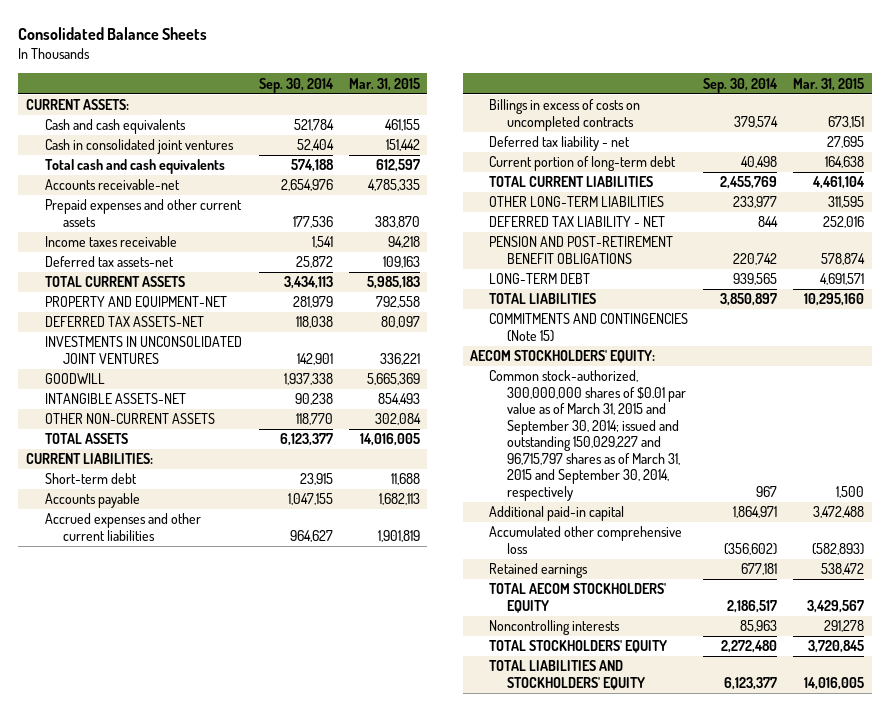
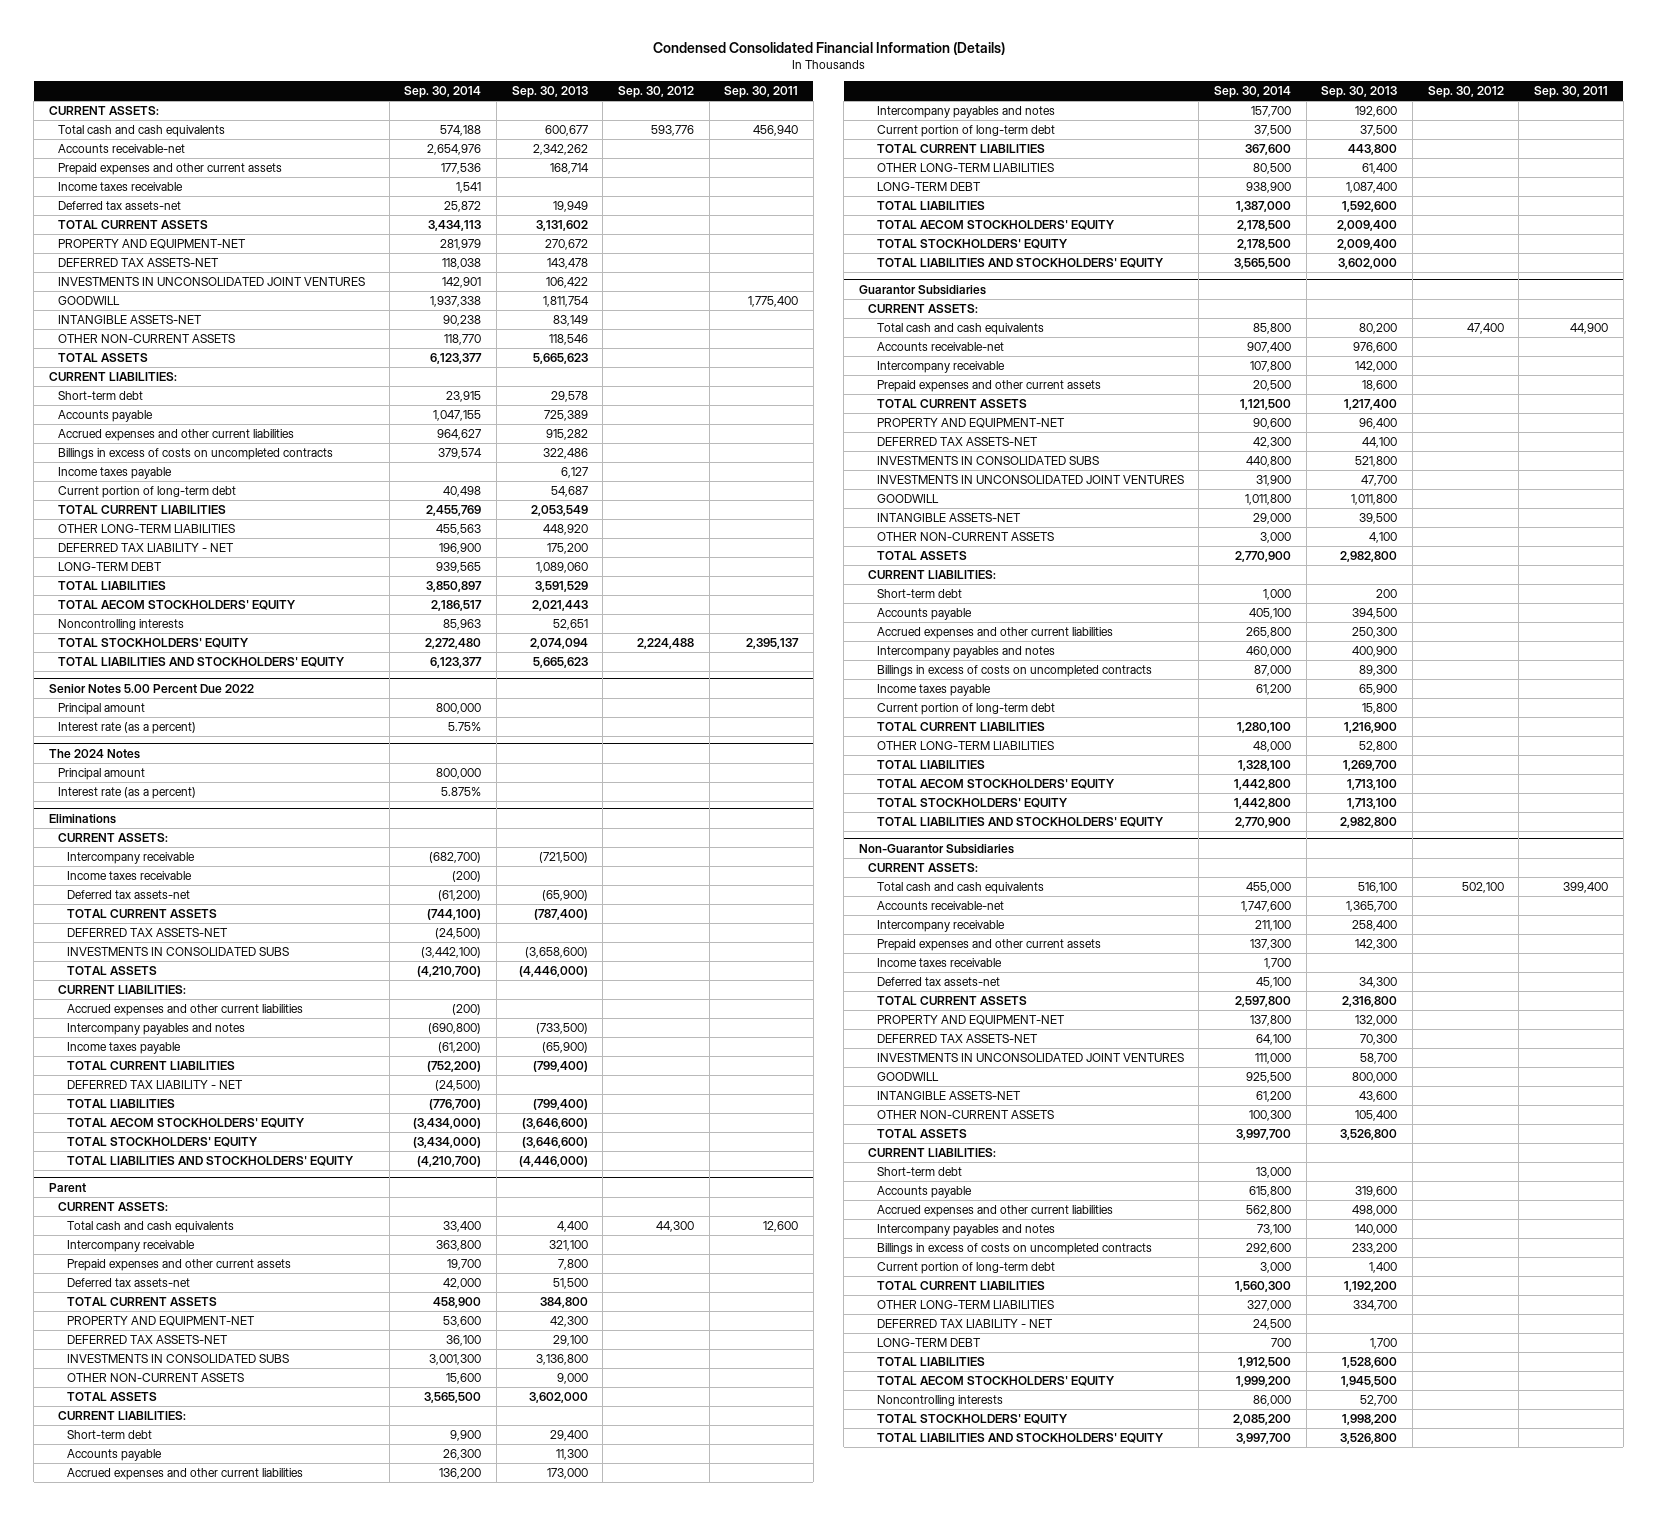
- Consolidated Balance Sheets
+ Condensed Consolidated Financial Information (Details)
- | Sep. 30, 2014 | Mar. 31, 2015
+ | Sep. 30, 2014 | Sep. 30, 2013 | Sep. 30, 2012 | Sep. 30, 2011
- Cash and cash equivalents | 521,784 | 461,155
- Cash in consolidated joint ventures | 52,404 | 151,442
- Deferred tax liability - net | | 27,695
+ Income taxes payable | | 6,127 | |
- OTHER LONG-TERM LIABILITIES | 233,977 | 311,595
- DEFERRED TAX LIABILITY - NET | 844 | 252,016
- PENSION AND POST-RETIREMENT BENEFIT OBLIGATIONS | 220,742 | 578,874
+ OTHER LONG-TERM LIABILITIES | 455,563 | 448,920 | |
+ DEFERRED TAX LIABILITY - NET | 196,900 | 175,200 | |
- COMMITMENTS AND CONTINGENCIES (Note 15)
- AECOM STOCKHOLDERS' EQUITY:
- Common stock-authorized, 300,000,000 shares of $0.01 par value as of March 31, 2015 and September 30, 2014; issued and outstanding 150,029,227 and 96,715,797 shares as of March 31, 2015 and September 30, 2014, respectively | 967 | 1,500
- Additional paid-in capital | 1,864,971 | 3,472,488
- Accumulated other comprehensive loss | (356,602) | (582,893)
- Retained earnings | 677,181 | 538,472
+ Senior Notes 5.00 Percent Due 2022
+ Principal amount | 800,000 | | |
+ Interest rate (as a percent) | 5.75% | | |
+ The 2024 Notes
+ Principal amount | 800,000 | | |
+ Interest rate (as a percent) | 5.875% | | |
+ Eliminations
+ CURRENT ASSETS:
+ Intercompany receivable | (682,700) | (721,500) | |
+ Income taxes receivable | (200) | | |
+ Deferred tax assets-net | (61,200) | (65,900) | |
+ TOTAL CURRENT ASSETS | (744,100) | (787,400) | |
+ DEFERRED TAX ASSETS-NET | (24,500) | | |
+ INVESTMENTS IN CONSOLIDATED SUBS | (3,442,100) | (3,658,600) | |
+ TOTAL ASSETS | (4,210,700) | (4,446,000) | |
+ CURRENT LIABILITIES:
+ Accrued expenses and other current liabilities | (200) | | |
+ Intercompany payables and notes | (690,800) | (733,500) | |
+ Income taxes payable | (61,200) | (65,900) | |
+ TOTAL CURRENT LIABILITIES | (752,200) | (799,400) | |
+ DEFERRED TAX LIABILITY - NET | (24,500) | | |
+ TOTAL LIABILITIES | (776,700) | (799,400) | |
+ TOTAL AECOM STOCKHOLDERS' EQUITY | (3,434,000) | (3,646,600) | |
+ TOTAL STOCKHOLDERS' EQUITY | (3,434,000) | (3,646,600) | |
+ TOTAL LIABILITIES AND STOCKHOLDERS' EQUITY | (4,210,700) | (4,446,000) | |
+ Parent
+ CURRENT ASSETS:
+ Total cash and cash equivalents | 33,400 | 4,400 | 44,300 | 12,600
+ Intercompany receivable | 363,800 | 321,100 | |
+ Prepaid expenses and other current assets | 19,700 | 7,800 | |
+ Deferred tax assets-net | 42,000 | 51,500 | |
+ TOTAL CURRENT ASSETS | 458,900 | 384,800 | |
+ PROPERTY AND EQUIPMENT-NET | 53,600 | 42,300 | |
+ DEFERRED TAX ASSETS-NET | 36,100 | 29,100 | |
+ INVESTMENTS IN CONSOLIDATED SUBS | 3,001,300 | 3,136,800 | |
+ OTHER NON-CURRENT ASSETS | 15,600 | 9,000 | |
+ TOTAL ASSETS | 3,565,500 | 3,602,000 | |
+ CURRENT LIABILITIES:
+ Short-term debt | 9,900 | 29,400 | |
+ Accounts payable | 26,300 | 11,300 | |
+ Accrued expenses and other current liabilities | 136,200 | 173,000 | |
+ Intercompany payables and notes | 157,700 | 192,600 | |
+ Current portion of long-term debt | 37,500 | 37,500 | |
+ TOTAL CURRENT LIABILITIES | 367,600 | 443,800 | |
+ OTHER LONG-TERM LIABILITIES | 80,500 | 61,400 | |
+ LONG-TERM DEBT | 938,900 | 1,087,400 | |
+ TOTAL LIABILITIES | 1,387,000 | 1,592,600 | |
+ TOTAL AECOM STOCKHOLDERS' EQUITY | 2,178,500 | 2,009,400 | |
+ TOTAL STOCKHOLDERS' EQUITY | 2,178,500 | 2,009,400 | |
+ TOTAL LIABILITIES AND STOCKHOLDERS' EQUITY | 3,565,500 | 3,602,000 | |
+ Guarantor Subsidiaries
+ CURRENT ASSETS:
+ Total cash and cash equivalents | 85,800 | 80,200 | 47,400 | 44,900
+ Accounts receivable-net | 907,400 | 976,600 | |
+ Intercompany receivable | 107,800 | 142,000 | |
+ Prepaid expenses and other current assets | 20,500 | 18,600 | |
+ TOTAL CURRENT ASSETS | 1,121,500 | 1,217,400 | |
+ PROPERTY AND EQUIPMENT-NET | 90,600 | 96,400 | |
+ DEFERRED TAX ASSETS-NET | 42,300 | 44,100 | |
+ INVESTMENTS IN CONSOLIDATED SUBS | 440,800 | 521,800 | |
+ INVESTMENTS IN UNCONSOLIDATED JOINT VENTURES | 31,900 | 47,700 | |
+ GOODWILL | 1,011,800 | 1,011,800 | |
+ INTANGIBLE ASSETS-NET | 29,000 | 39,500 | |
+ OTHER NON-CURRENT ASSETS | 3,000 | 4,100 | |
+ TOTAL ASSETS | 2,770,900 | 2,982,800 | |
+ CURRENT LIABILITIES:
+ Short-term debt | 1,000 | 200 | |
+ Accounts payable | 405,100 | 394,500 | |
+ Accrued expenses and other current liabilities | 265,800 | 250,300 | |
+ Intercompany payables and notes | 460,000 | 400,900 | |
+ Billings in excess of costs on uncompleted contracts | 87,000 | 89,300 | |
+ Income taxes payable | 61,200 | 65,900 | |
+ Current portion of long-term debt | | 15,800 | |
+ TOTAL CURRENT LIABILITIES | 1,280,100 | 1,216,900 | |
+ OTHER LONG-TERM LIABILITIES | 48,000 | 52,800 | |
+ TOTAL LIABILITIES | 1,328,100 | 1,269,700 | |
+ TOTAL AECOM STOCKHOLDERS' EQUITY | 1,442,800 | 1,713,100 | |
+ TOTAL STOCKHOLDERS' EQUITY | 1,442,800 | 1,713,100 | |
+ TOTAL LIABILITIES AND STOCKHOLDERS' EQUITY | 2,770,900 | 2,982,800 | |
+ Non-Guarantor Subsidiaries
+ CURRENT ASSETS:
+ Total cash and cash equivalents | 455,000 | 516,100 | 502,100 | 399,400
+ Accounts receivable-net | 1,747,600 | 1,365,700 | |
+ Intercompany receivable | 211,100 | 258,400 | |
+ Prepaid expenses and other current assets | 137,300 | 142,300 | |
+ Income taxes receivable | 1,700 | | |
+ Deferred tax assets-net | 45,100 | 34,300 | |
+ TOTAL CURRENT ASSETS | 2,597,800 | 2,316,800 | |
+ PROPERTY AND EQUIPMENT-NET | 137,800 | 132,000 | |
+ DEFERRED TAX ASSETS-NET | 64,100 | 70,300 | |
+ INVESTMENTS IN UNCONSOLIDATED JOINT VENTURES | 111,000 | 58,700 | |
+ GOODWILL | 925,500 | 800,000 | |
+ INTANGIBLE ASSETS-NET | 61,200 | 43,600 | |
+ OTHER NON-CURRENT ASSETS | 100,300 | 105,400 | |
+ TOTAL ASSETS | 3,997,700 | 3,526,800 | |
+ CURRENT LIABILITIES:
+ Short-term debt | 13,000 | | |
+ Accounts payable | 615,800 | 319,600 | |
+ Accrued expenses and other current liabilities | 562,800 | 498,000 | |
+ Intercompany payables and notes | 73,100 | 140,000 | |
+ Billings in excess of costs on uncompleted contracts | 292,600 | 233,200 | |
+ Current portion of long-term debt | 3,000 | 1,400 | |
+ TOTAL CURRENT LIABILITIES | 1,560,300 | 1,192,200 | |
+ OTHER LONG-TERM LIABILITIES | 327,000 | 334,700 | |
+ DEFERRED TAX LIABILITY - NET | 24,500 | | |
+ LONG-TERM DEBT | 700 | 1,700 | |
+ TOTAL LIABILITIES | 1,912,500 | 1,528,600 | |
+ TOTAL AECOM STOCKHOLDERS' EQUITY | 1,999,200 | 1,945,500 | |
+ Noncontrolling interests | 86,000 | 52,700 | |
+ TOTAL STOCKHOLDERS' EQUITY | 2,085,200 | 1,998,200 | |
+ TOTAL LIABILITIES AND STOCKHOLDERS' EQUITY | 3,997,700 | 3,526,800 | |

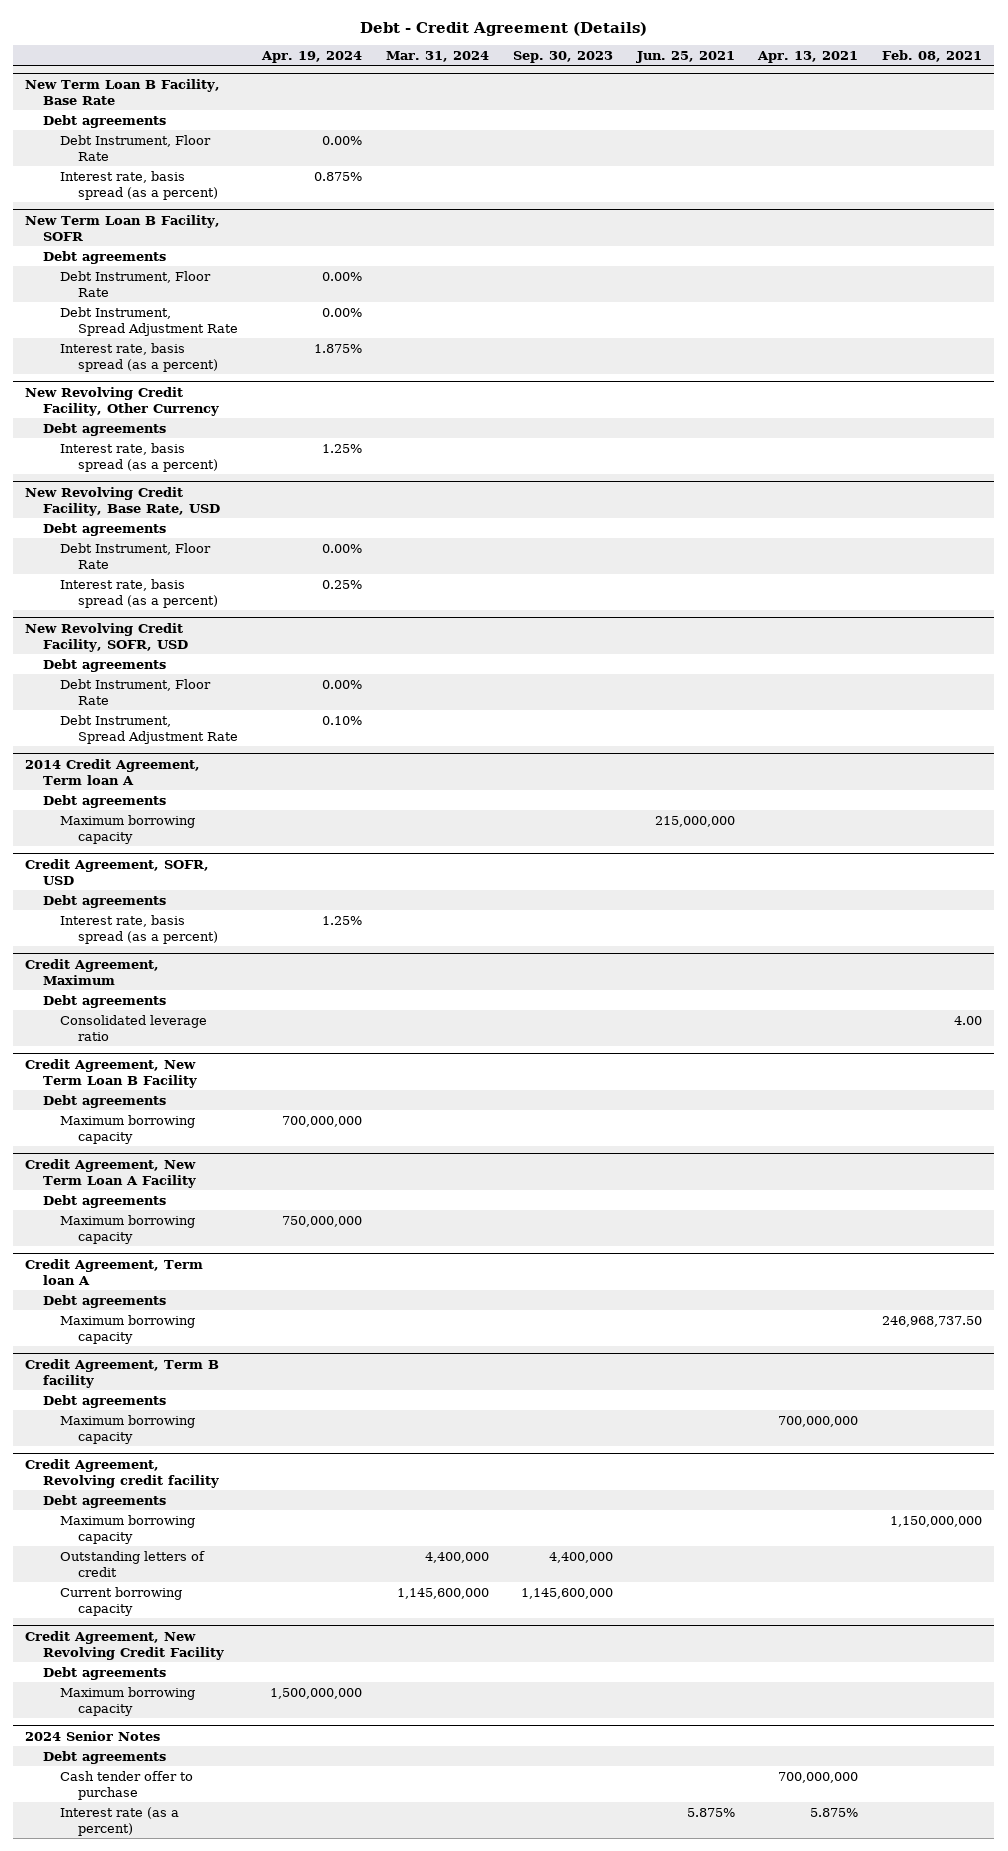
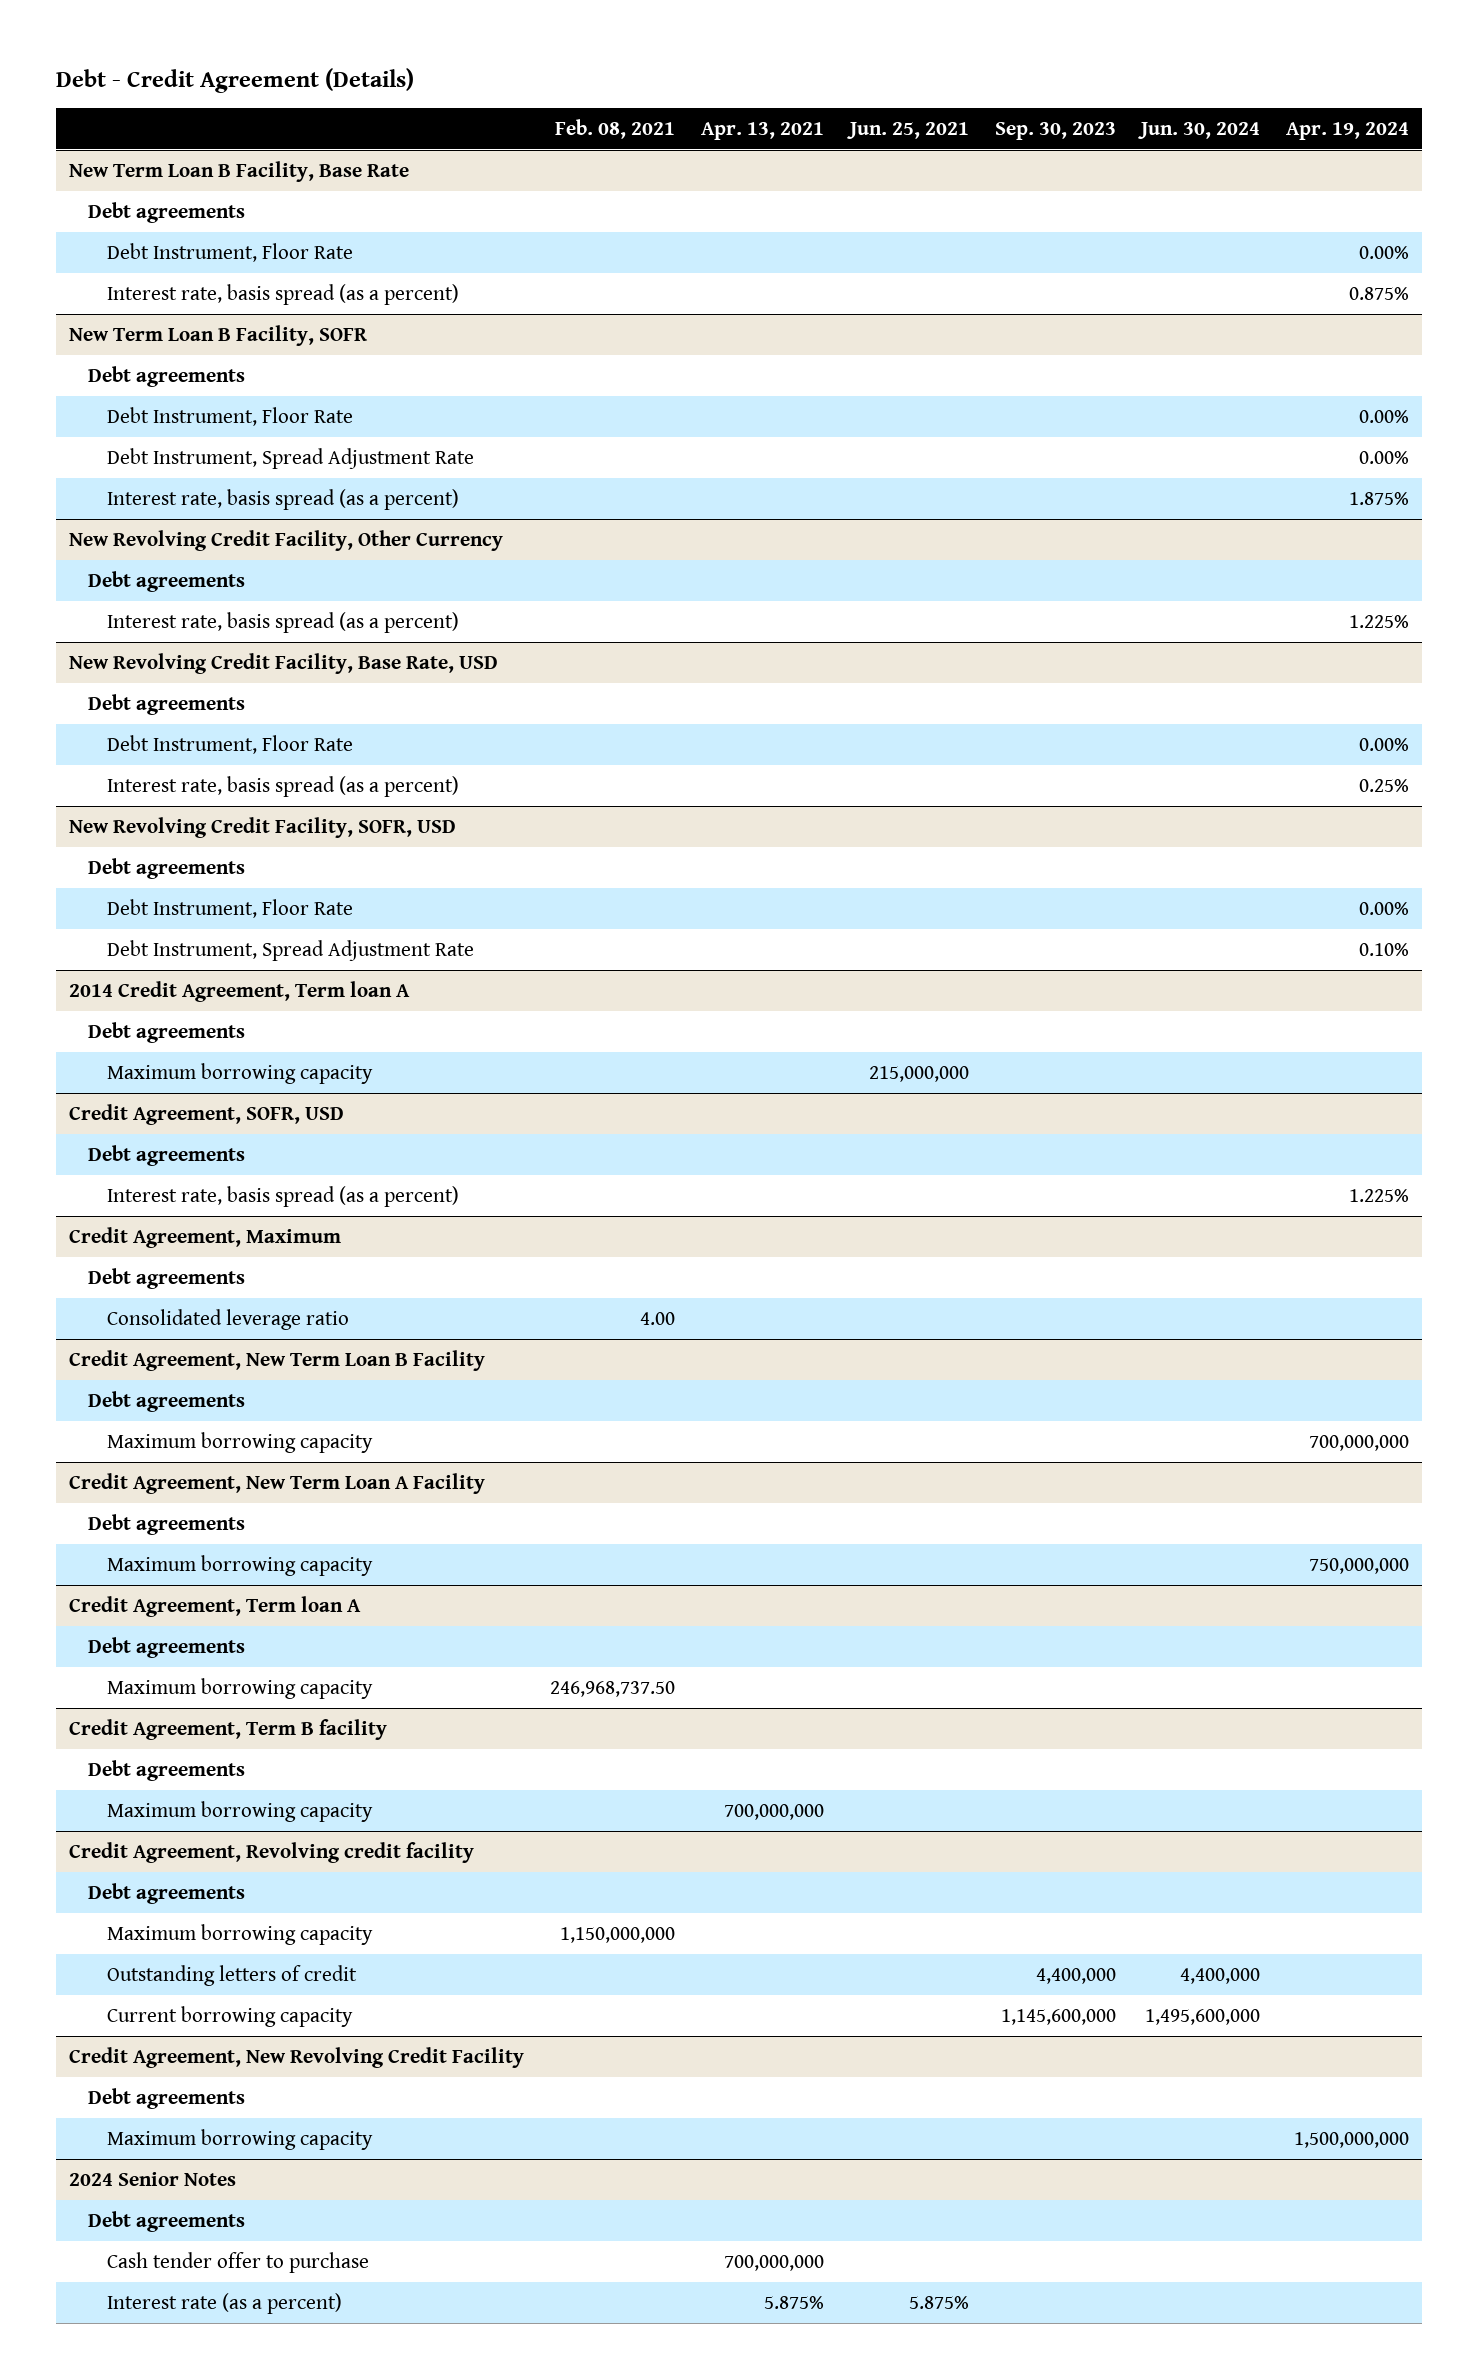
- | Apr. 19, 2024 | Mar. 31, 2024 | Sep. 30, 2023 | Jun. 25, 2021 | Apr. 13, 2021 | Feb. 08, 2021
+ | Feb. 08, 2021 | Apr. 13, 2021 | Jun. 25, 2021 | Sep. 30, 2023 | Jun. 30, 2024 | Apr. 19, 2024
@ New Revolving Credit Facility, Other Currency
- Interest rate, basis spread (as a percent) | 1.25% | | | | |
+ Interest rate, basis spread (as a percent) | | | | | | 1.225%
@ Credit Agreement, SOFR, USD
- Interest rate, basis spread (as a percent) | 1.25% | | | | |
+ Interest rate, basis spread (as a percent) | | | | | | 1.225%

